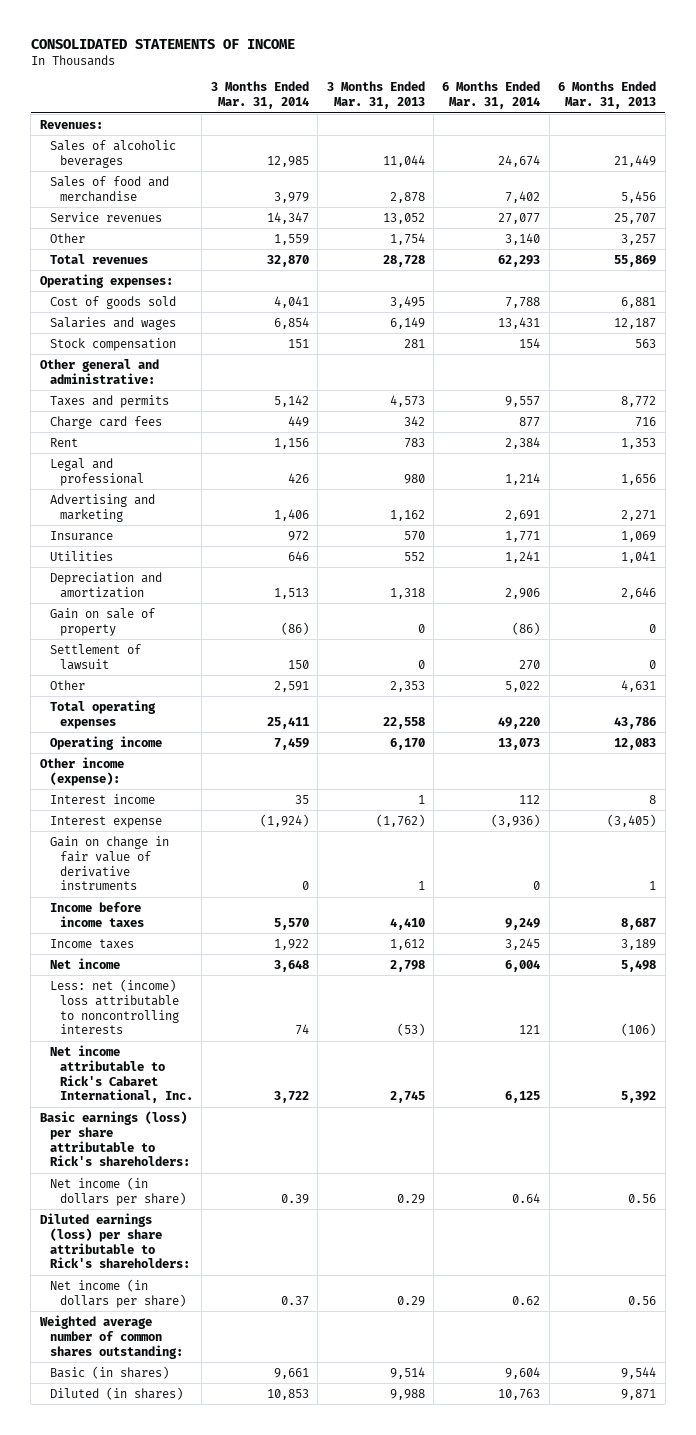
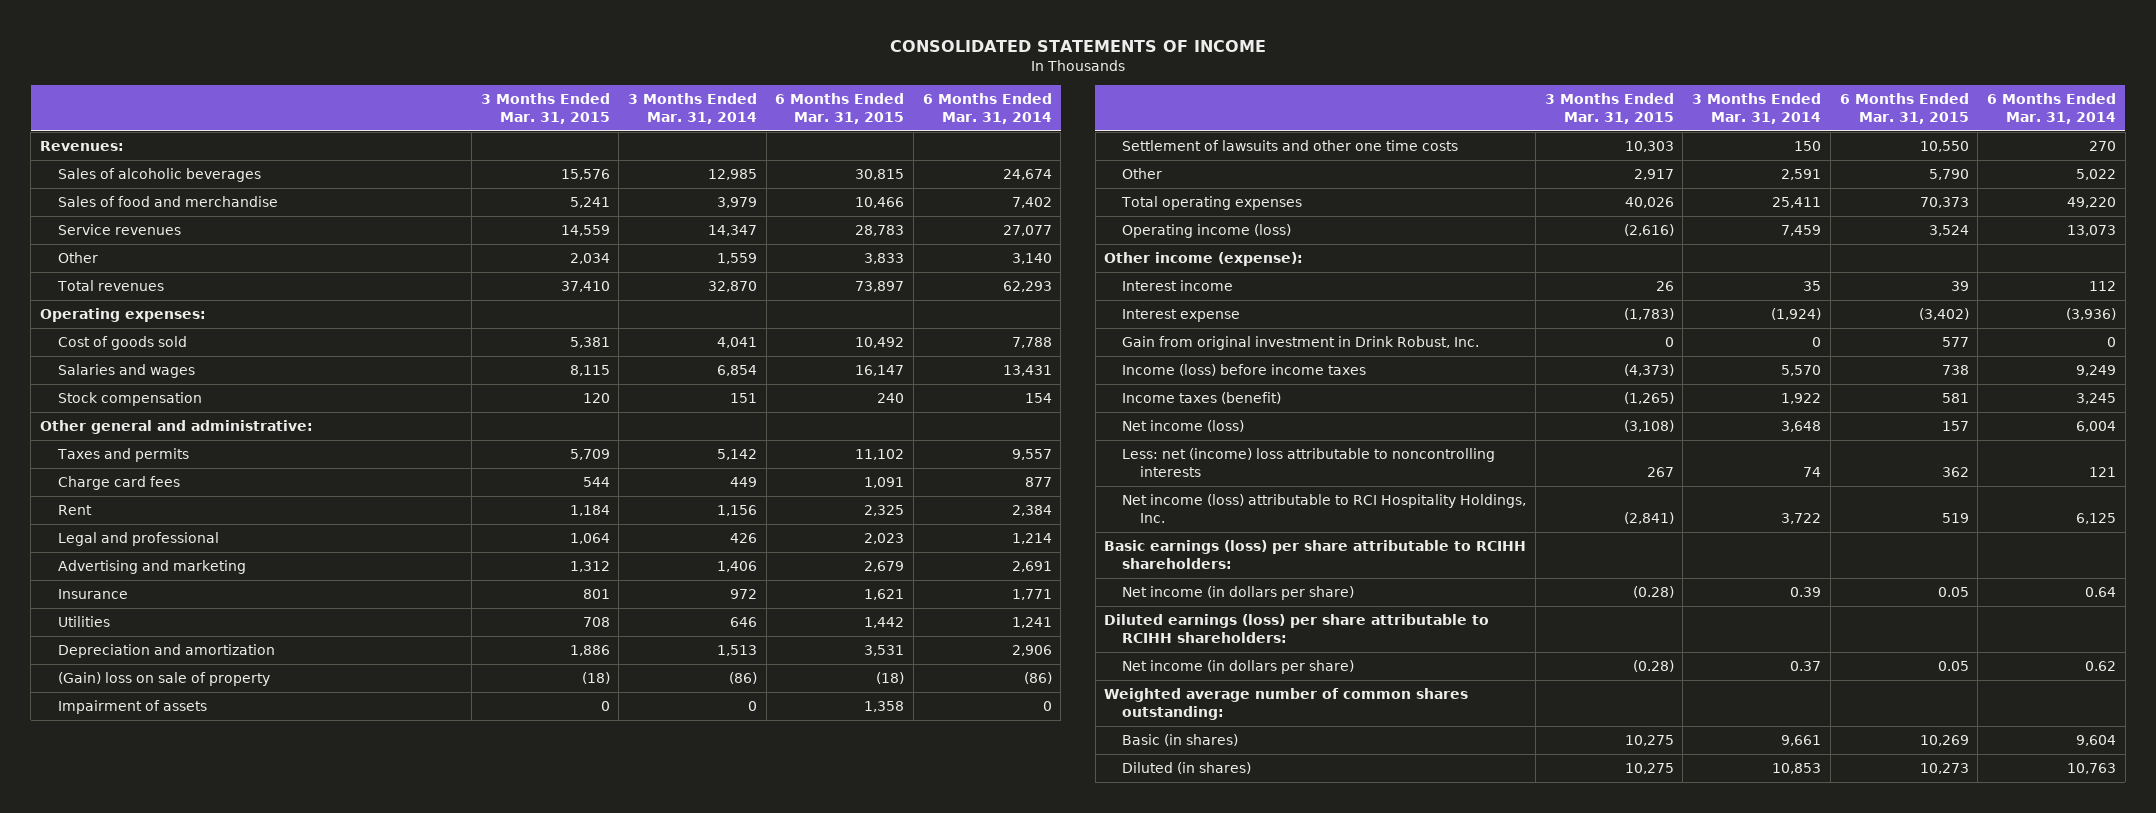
- | 3 Months Ended Mar. 31, 2014 | 3 Months Ended Mar. 31, 2013 | 6 Months Ended Mar. 31, 2014 | 6 Months Ended Mar. 31, 2013
+ | 3 Months Ended Mar. 31, 2015 | 3 Months Ended Mar. 31, 2014 | 6 Months Ended Mar. 31, 2015 | 6 Months Ended Mar. 31, 2014
- Gain on sale of property | (86) | 0 | (86) | 0
- Settlement of lawsuit | 150 | 0 | 270 | 0
+ (Gain) loss on sale of property | (18) | (86) | (18) | (86)
+ Impairment of assets | 0 | 0 | 1,358 | 0
+ Settlement of lawsuits and other one time costs | 10,303 | 150 | 10,550 | 270
- Operating income | 7,459 | 6,170 | 13,073 | 12,083
+ Operating income (loss) | (2,616) | 7,459 | 3,524 | 13,073
- Gain on change in fair value of derivative instruments | 0 | 1 | 0 | 1
- Income before income taxes | 5,570 | 4,410 | 9,249 | 8,687
- Income taxes | 1,922 | 1,612 | 3,245 | 3,189
- Net income | 3,648 | 2,798 | 6,004 | 5,498
+ Gain from original investment in Drink Robust, Inc. | 0 | 0 | 577 | 0
+ Income (loss) before income taxes | (4,373) | 5,570 | 738 | 9,249
+ Income taxes (benefit) | (1,265) | 1,922 | 581 | 3,245
+ Net income (loss) | (3,108) | 3,648 | 157 | 6,004
- Net income attributable to Rick's Cabaret International, Inc. | 3,722 | 2,745 | 6,125 | 5,392
- Basic earnings (loss) per share attributable to Rick's shareholders:
+ Net income (loss) attributable to RCI Hospitality Holdings, Inc. | (2,841) | 3,722 | 519 | 6,125
+ Basic earnings (loss) per share attributable to RCIHH shareholders:
- Diluted earnings (loss) per share attributable to Rick's shareholders:
+ Diluted earnings (loss) per share attributable to RCIHH shareholders:

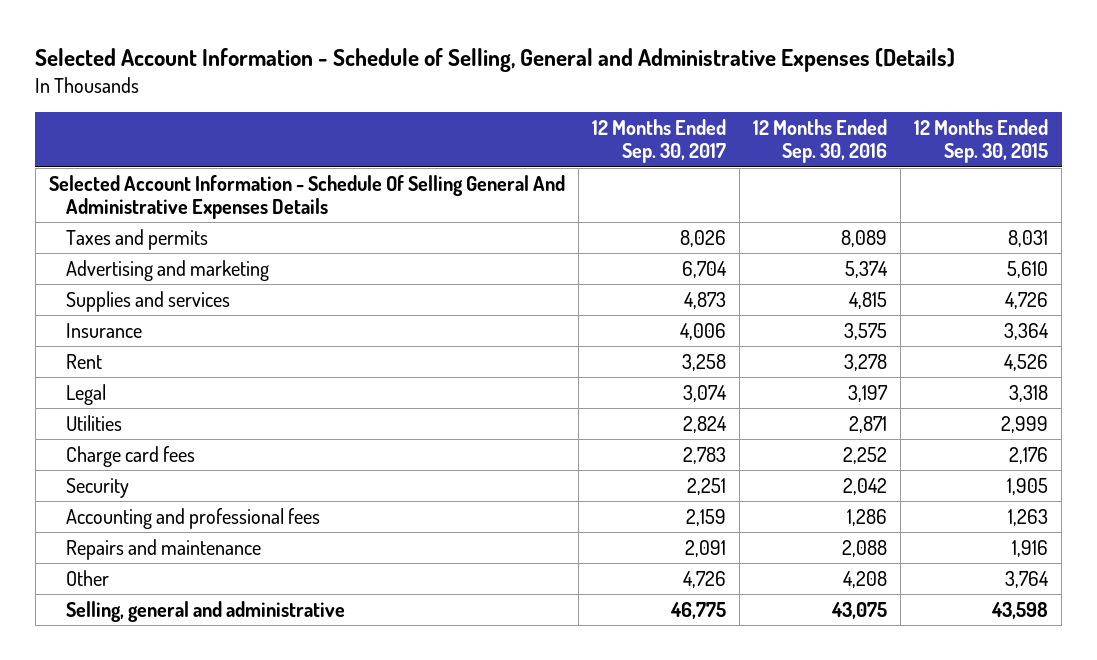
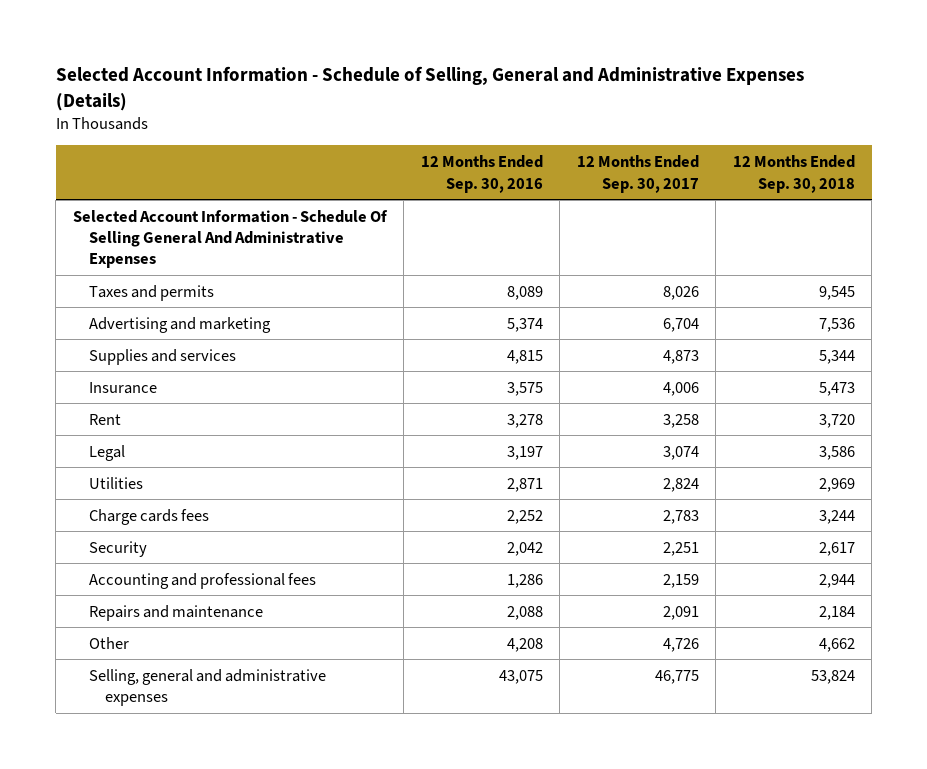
- | 12 Months Ended Sep. 30, 2017 | 12 Months Ended Sep. 30, 2016 | 12 Months Ended Sep. 30, 2015
+ | 12 Months Ended Sep. 30, 2016 | 12 Months Ended Sep. 30, 2017 | 12 Months Ended Sep. 30, 2018
- Selected Account Information - Schedule Of Selling General And Administrative Expenses Details
+ Selected Account Information - Schedule Of Selling General And Administrative Expenses
- Charge card fees | 2,783 | 2,252 | 2,176
+ Charge cards fees | 2,252 | 2,783 | 3,244
- Selling, general and administrative | 46,775 | 43,075 | 43,598
+ Selling, general and administrative expenses | 43,075 | 46,775 | 53,824

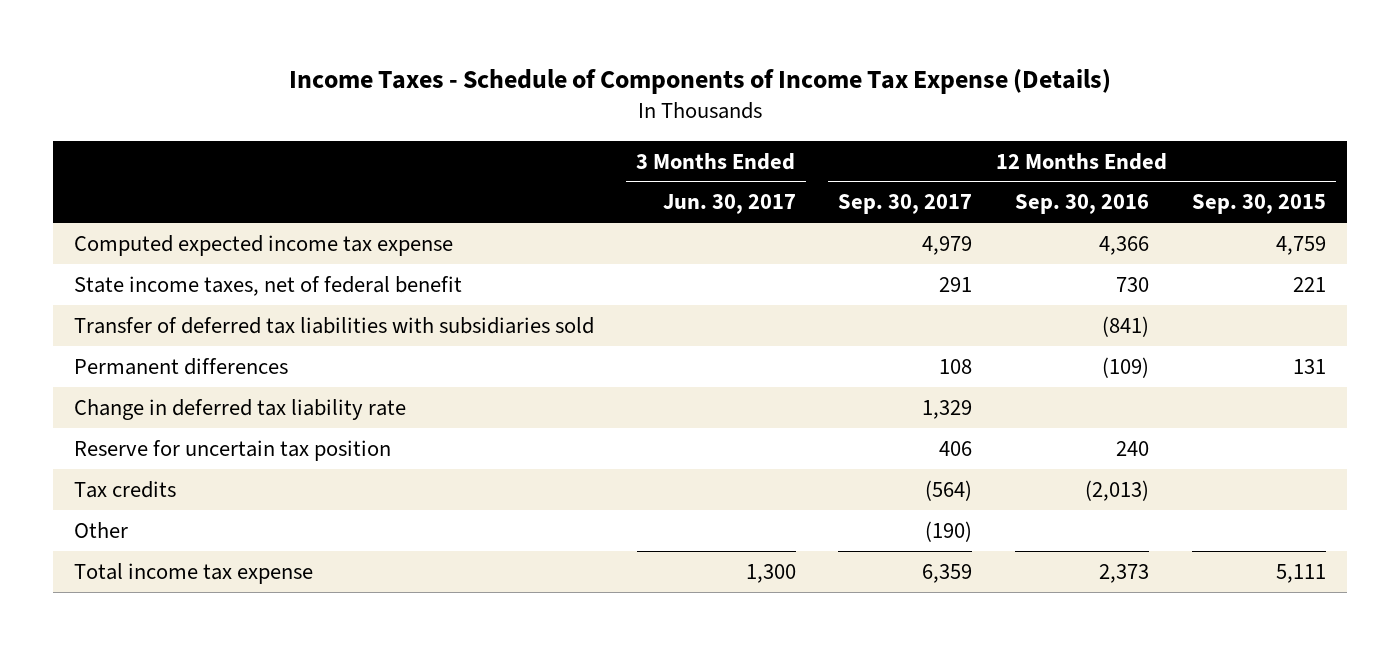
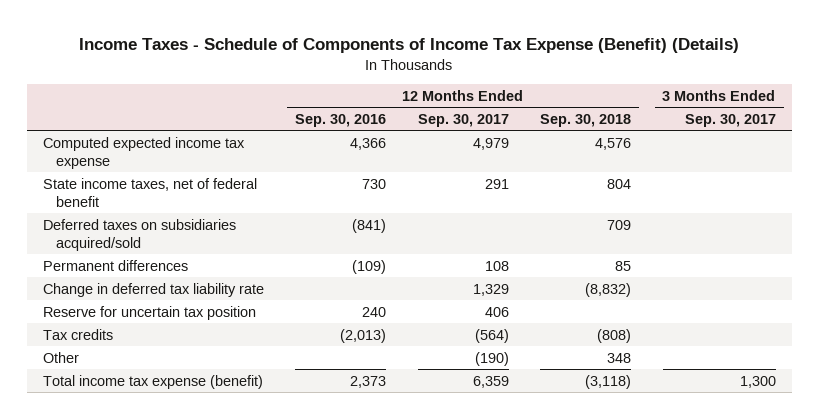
- Income Taxes - Schedule of Components of Income Tax Expense (Details)
+ Income Taxes - Schedule of Components of Income Tax Expense (Benefit) (Details)
- | 3 Months Ended Jun. 30, 2017 | 12 Months Ended Sep. 30, 2017 | 12 Months Ended Sep. 30, 2016 | 12 Months Ended Sep. 30, 2015
+ | 12 Months Ended Sep. 30, 2016 | 12 Months Ended Sep. 30, 2017 | 12 Months Ended Sep. 30, 2018 | 3 Months Ended Sep. 30, 2017
- Transfer of deferred tax liabilities with subsidiaries sold | | | (841) |
+ Deferred taxes on subsidiaries acquired/sold | (841) | | 709 |
- Total income tax expense | 1,300 | 6,359 | 2,373 | 5,111
+ Total income tax expense (benefit) | 2,373 | 6,359 | (3,118) | 1,300

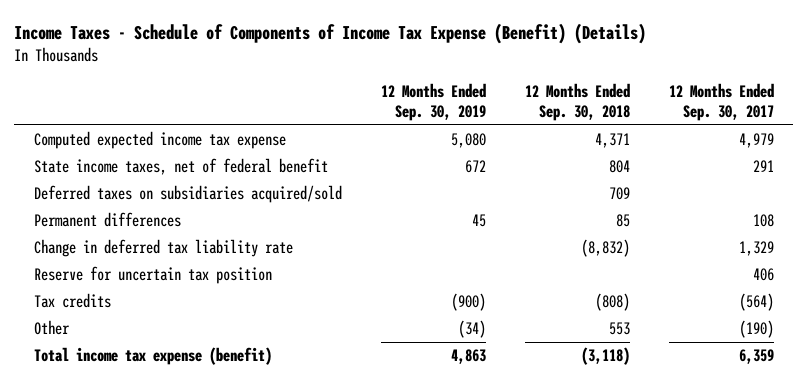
- | 12 Months Ended Sep. 30, 2016 | 12 Months Ended Sep. 30, 2017 | 12 Months Ended Sep. 30, 2018 | 3 Months Ended Sep. 30, 2017
+ | 12 Months Ended Sep. 30, 2019 | 12 Months Ended Sep. 30, 2018 | 12 Months Ended Sep. 30, 2017
- Computed expected income tax expense | 4,366 | 4,979 | 4,576 |
+ Computed expected income tax expense | 5,080 | 4,371 | 4,979
- Other | | (190) | 348 |
+ Other | (34) | 553 | (190)

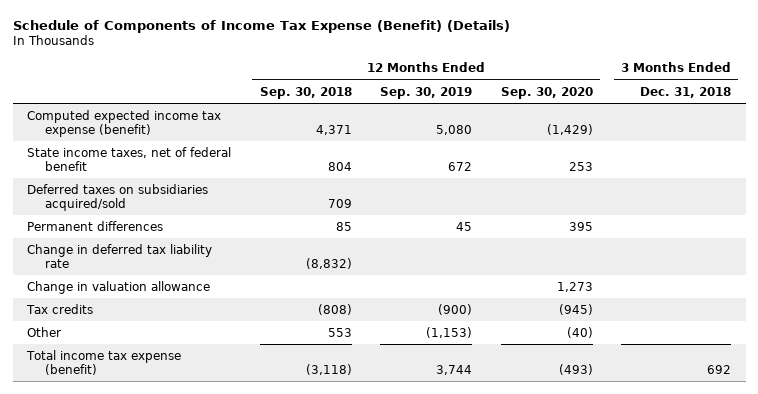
- Income Taxes - Schedule of Components of Income Tax Expense (Benefit) (Details)
+ Schedule of Components of Income Tax Expense (Benefit) (Details)
- | 12 Months Ended Sep. 30, 2019 | 12 Months Ended Sep. 30, 2018 | 12 Months Ended Sep. 30, 2017
+ | 12 Months Ended Sep. 30, 2018 | 12 Months Ended Sep. 30, 2019 | 12 Months Ended Sep. 30, 2020 | 3 Months Ended Dec. 31, 2018
- Computed expected income tax expense | 5,080 | 4,371 | 4,979
+ Computed expected income tax expense (benefit) | 4,371 | 5,080 | (1,429) |
- Reserve for uncertain tax position | | | 406
+ Change in valuation allowance | | | 1,273 |
- Other | (34) | 553 | (190)
- Total income tax expense (benefit) | 4,863 | (3,118) | 6,359
+ Other | 553 | (1,153) | (40) |
+ Total income tax expense (benefit) | (3,118) | 3,744 | (493) | 692

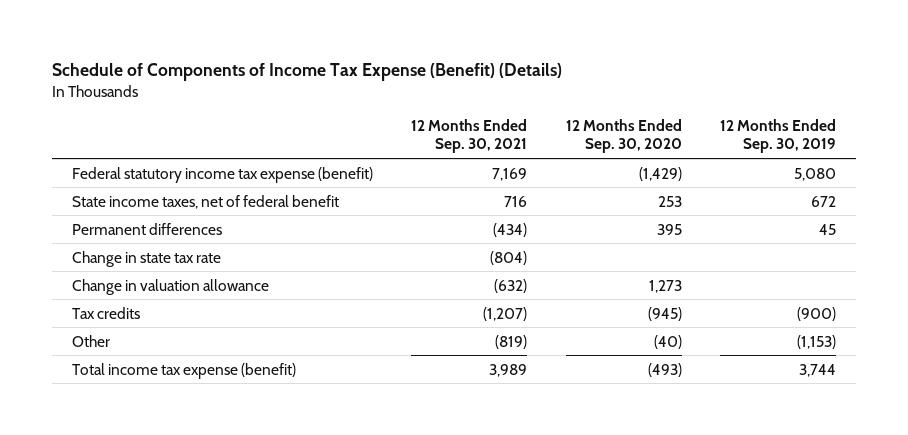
- | 12 Months Ended Sep. 30, 2018 | 12 Months Ended Sep. 30, 2019 | 12 Months Ended Sep. 30, 2020 | 3 Months Ended Dec. 31, 2018
+ | 12 Months Ended Sep. 30, 2021 | 12 Months Ended Sep. 30, 2020 | 12 Months Ended Sep. 30, 2019
- Computed expected income tax expense (benefit) | 4,371 | 5,080 | (1,429) |
+ Federal statutory income tax expense (benefit) | 7,169 | (1,429) | 5,080
- Deferred taxes on subsidiaries acquired/sold | 709 | | |
- Change in deferred tax liability rate | (8,832) | | |
+ Change in state tax rate | (804) | |

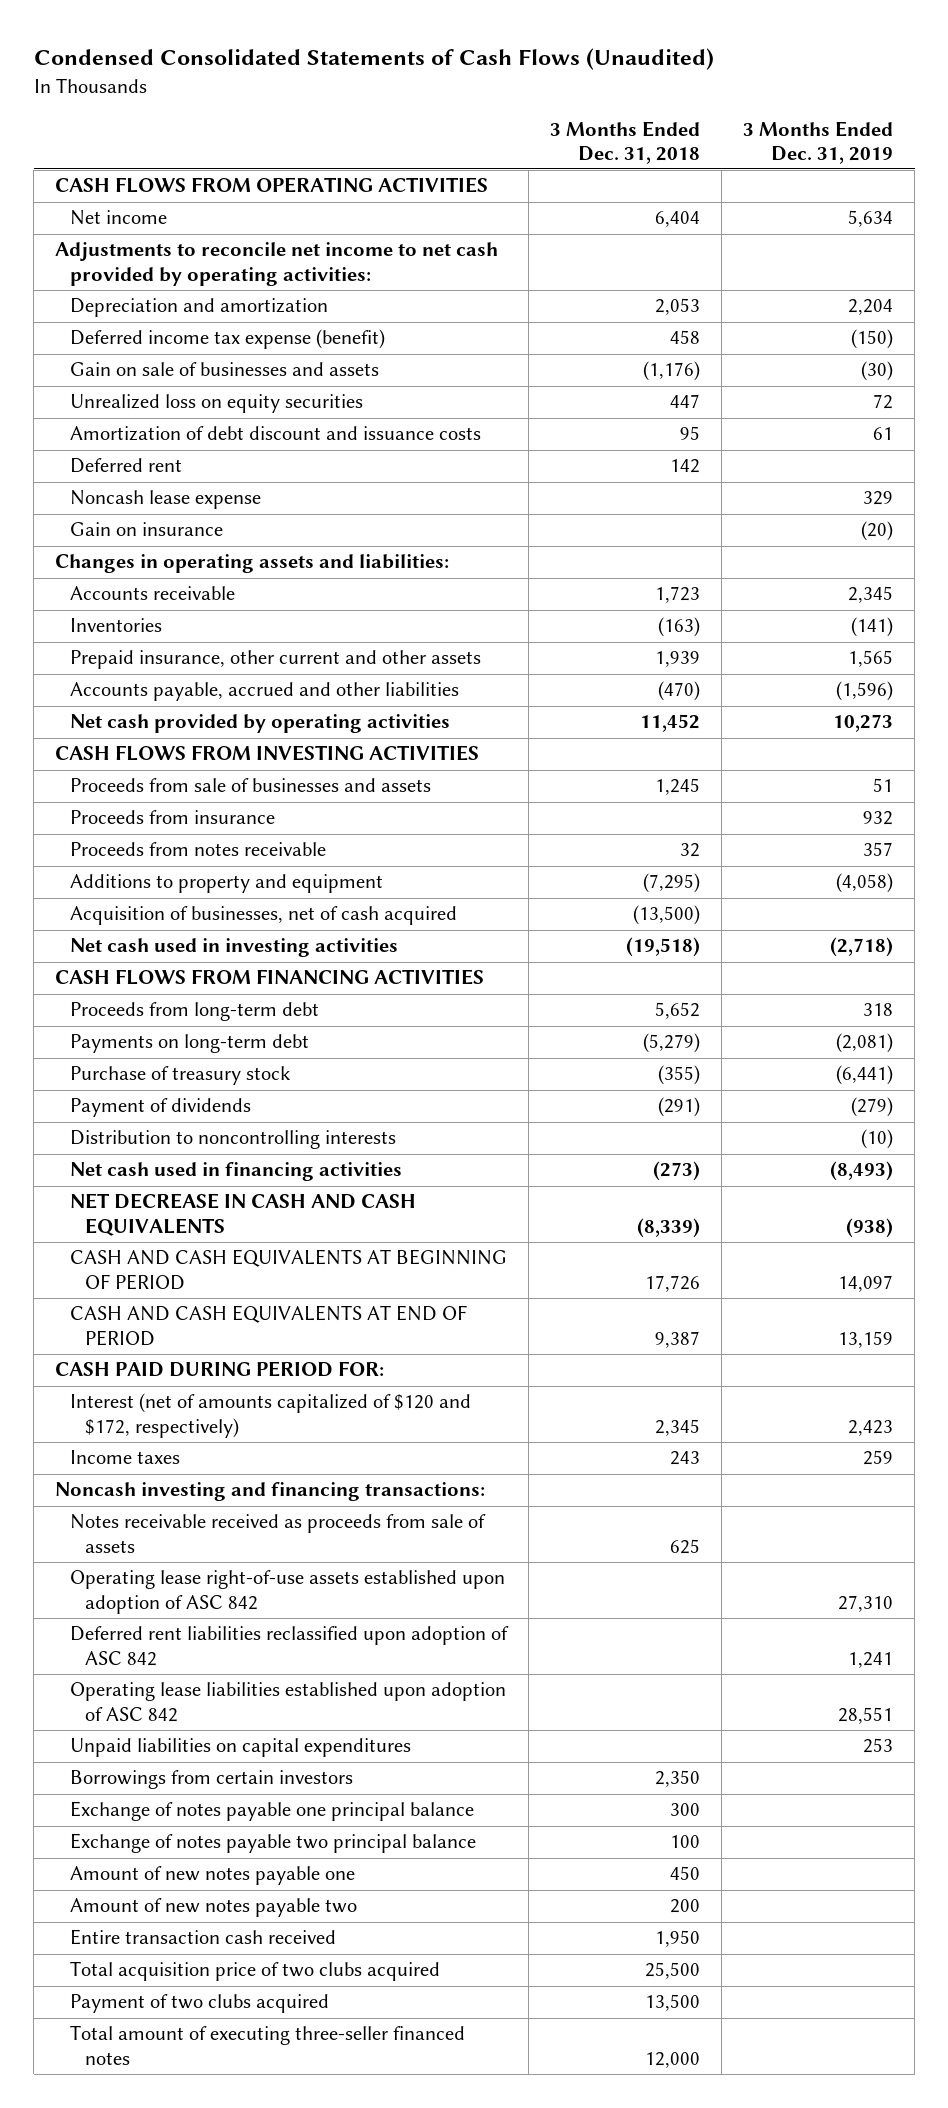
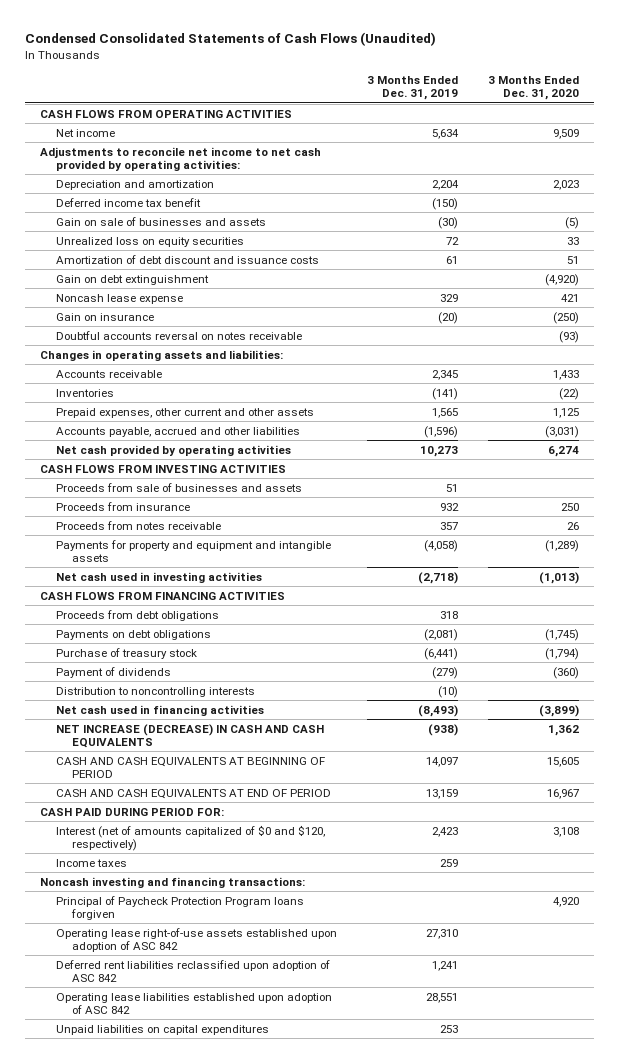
- | 3 Months Ended Dec. 31, 2018 | 3 Months Ended Dec. 31, 2019
+ | 3 Months Ended Dec. 31, 2019 | 3 Months Ended Dec. 31, 2020
- Deferred income tax expense (benefit) | 458 | (150)
+ Deferred income tax benefit | (150) |
- Deferred rent | 142 |
+ Gain on debt extinguishment | | (4,920)
+ Doubtful accounts reversal on notes receivable | | (93)
- Prepaid insurance, other current and other assets | 1,939 | 1,565
+ Prepaid expenses, other current and other assets | 1,565 | 1,125
- Additions to property and equipment | (7,295) | (4,058)
- Acquisition of businesses, net of cash acquired | (13,500) |
+ Payments for property and equipment and intangible assets | (4,058) | (1,289)
- Proceeds from long-term debt | 5,652 | 318
- Payments on long-term debt | (5,279) | (2,081)
+ Proceeds from debt obligations | 318 |
+ Payments on debt obligations | (2,081) | (1,745)
- NET DECREASE IN CASH AND CASH EQUIVALENTS | (8,339) | (938)
+ NET INCREASE (DECREASE) IN CASH AND CASH EQUIVALENTS | (938) | 1,362
- Interest (net of amounts capitalized of $120 and $172, respectively) | 2,345 | 2,423
+ Interest (net of amounts capitalized of $0 and $120, respectively) | 2,423 | 3,108
- Notes receivable received as proceeds from sale of assets | 625 |
+ Principal of Paycheck Protection Program loans forgiven | | 4,920
- Borrowings from certain investors | 2,350 |
- Exchange of notes payable one principal balance | 300 |
- Exchange of notes payable two principal balance | 100 |
- Amount of new notes payable one | 450 |
- Amount of new notes payable two | 200 |
- Entire transaction cash received | 1,950 |
- Total acquisition price of two clubs acquired | 25,500 |
- Payment of two clubs acquired | 13,500 |
- Total amount of executing three-seller financed notes | 12,000 |

